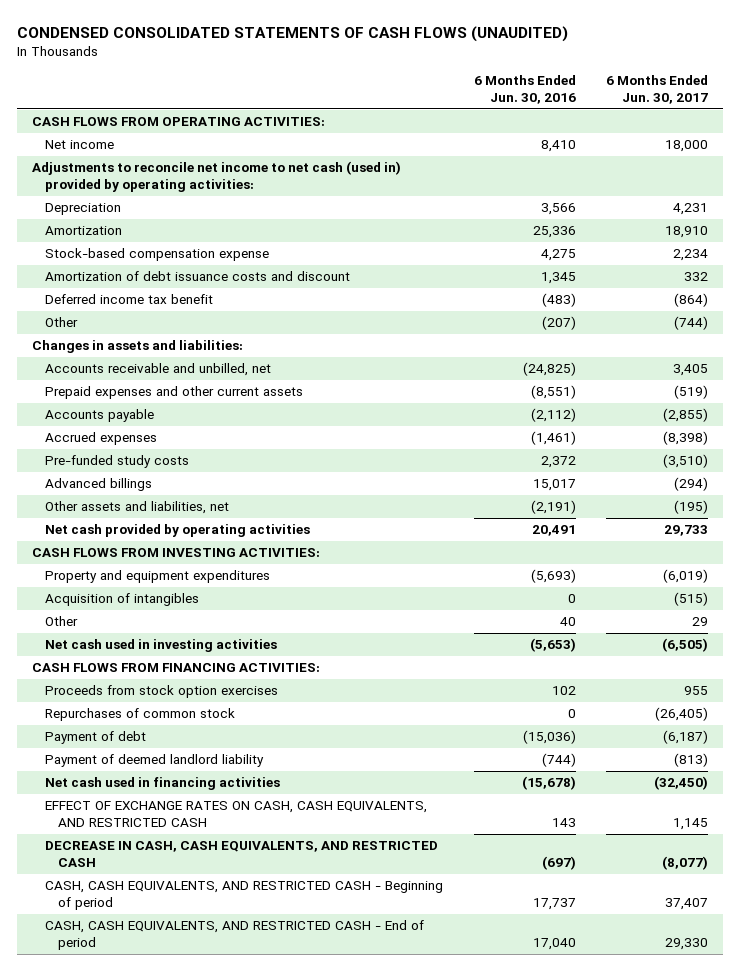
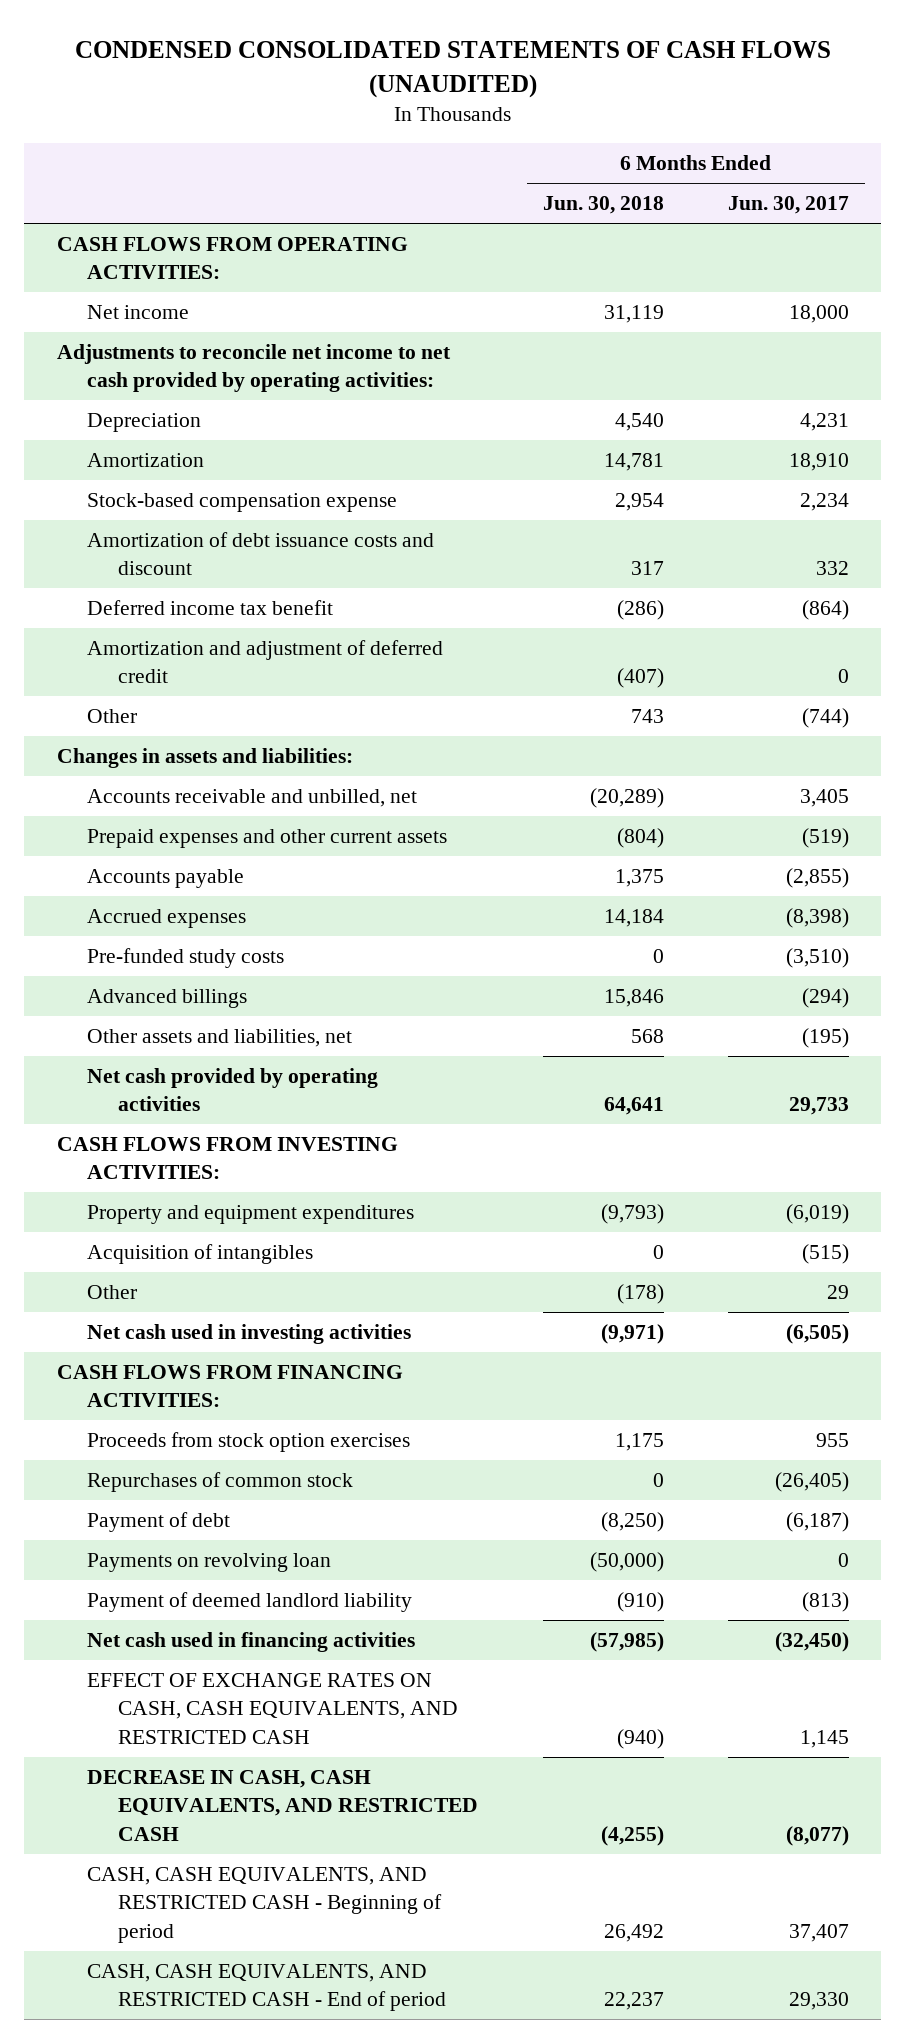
- | 6 Months Ended Jun. 30, 2016 | 6 Months Ended Jun. 30, 2017
+ | 6 Months Ended Jun. 30, 2018 | 6 Months Ended Jun. 30, 2017
- Adjustments to reconcile net income to net cash (used in) provided by operating activities:
+ Adjustments to reconcile net income to net cash provided by operating activities:
+ Amortization and adjustment of deferred credit | (407) | 0
+ Payments on revolving loan | (50,000) | 0

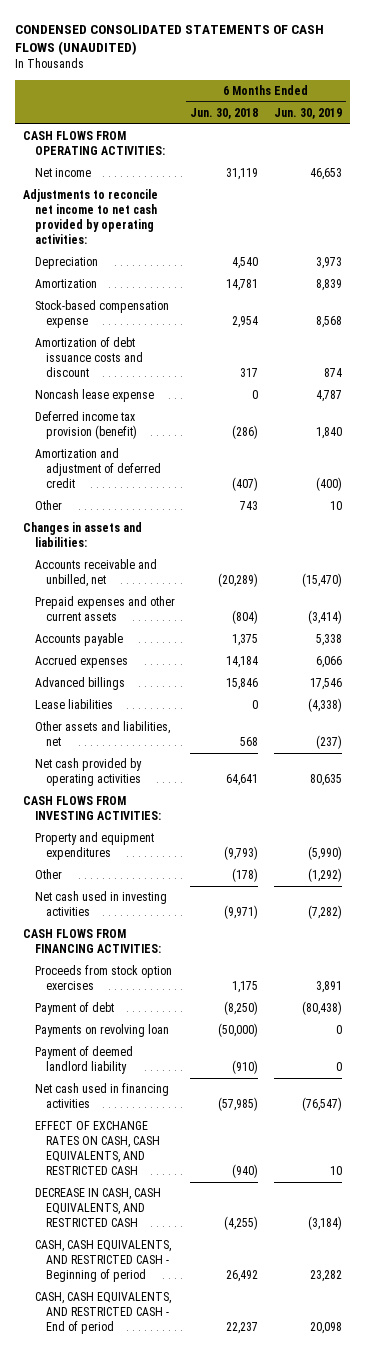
- | 6 Months Ended Jun. 30, 2018 | 6 Months Ended Jun. 30, 2017
+ | 6 Months Ended Jun. 30, 2018 | 6 Months Ended Jun. 30, 2019
- Deferred income tax benefit | (286) | (864)
+ Noncash lease expense | 0 | 4,787
+ Deferred income tax provision (benefit) | (286) | 1,840
- Pre-funded study costs | 0 | (3,510)
+ Lease liabilities | 0 | (4,338)
- Acquisition of intangibles | 0 | (515)
- Repurchases of common stock | 0 | (26,405)

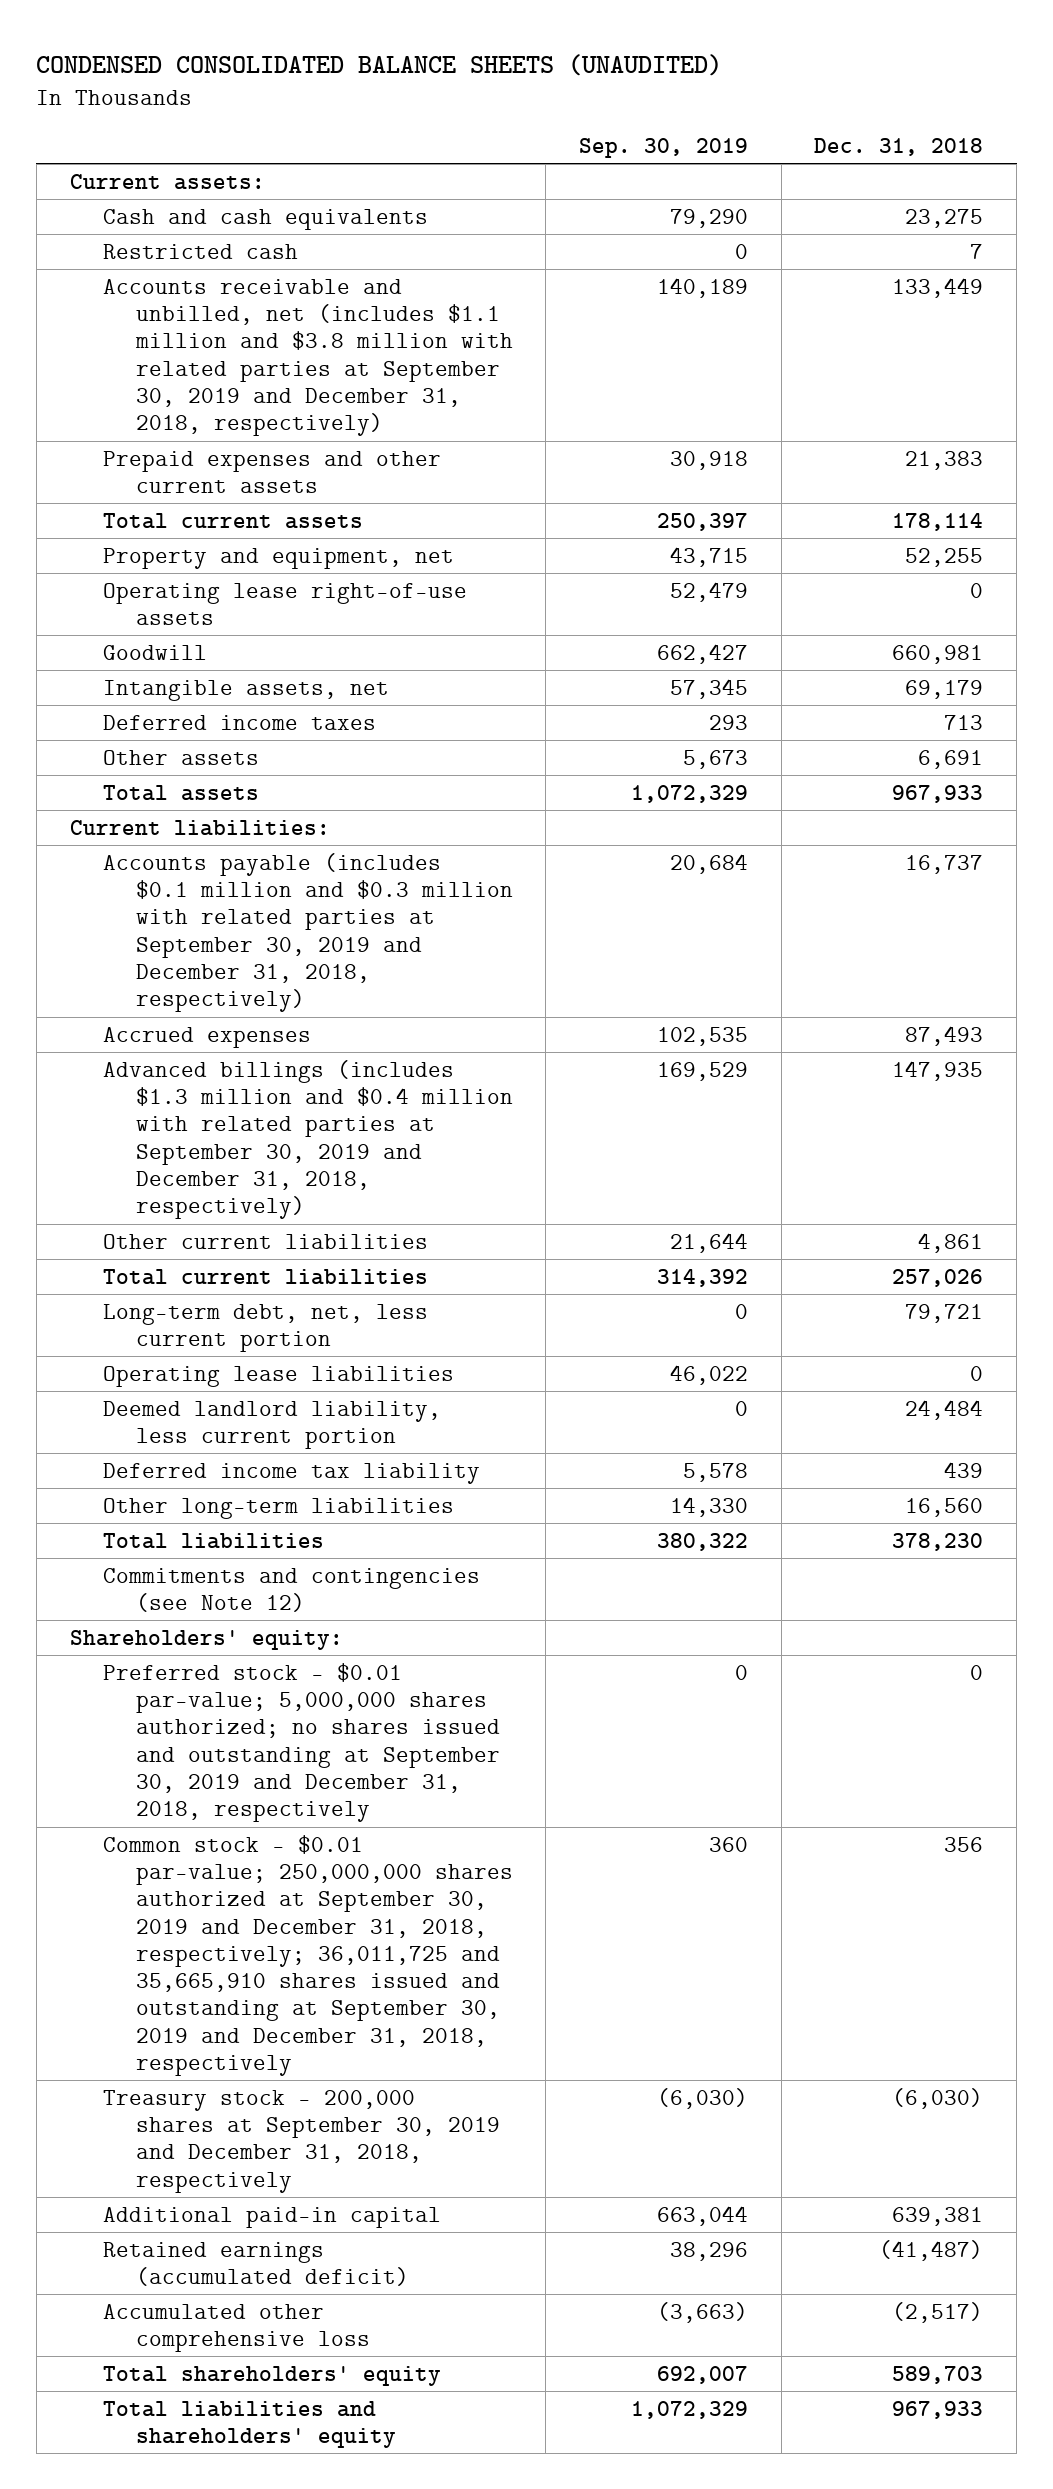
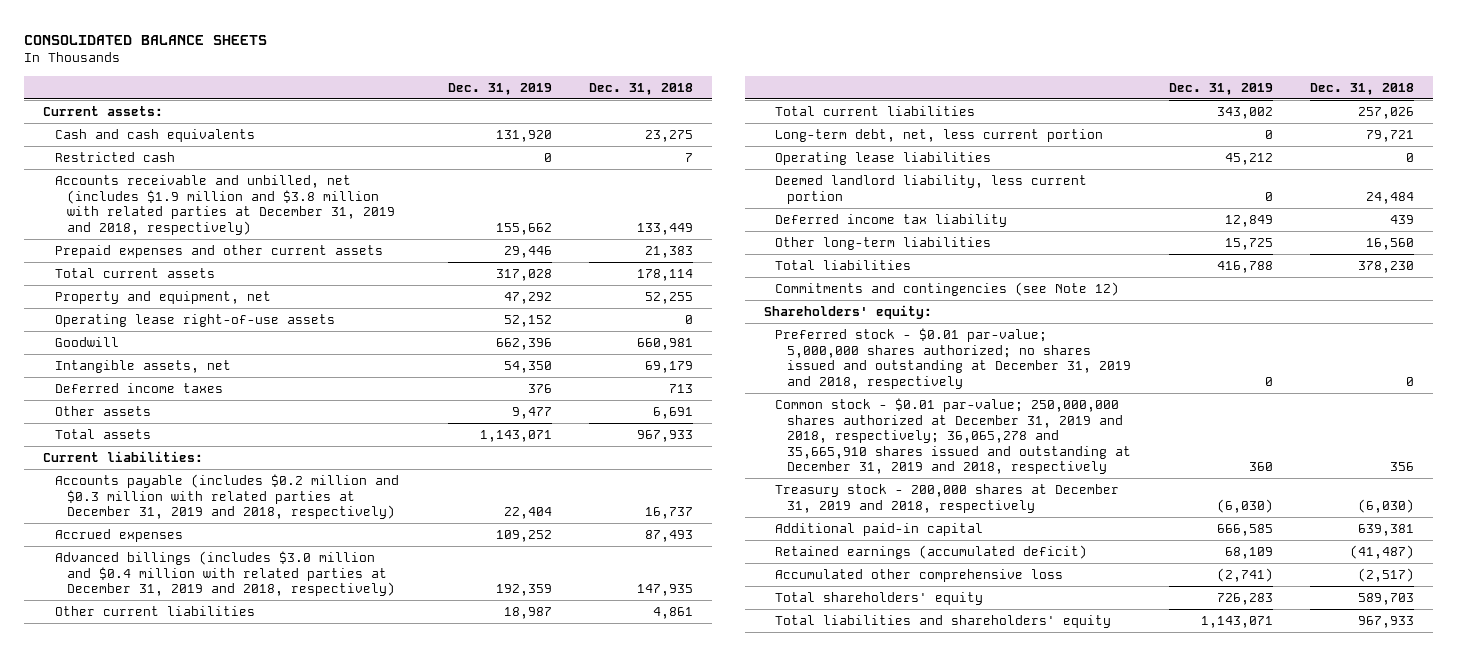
- CONDENSED CONSOLIDATED BALANCE SHEETS (UNAUDITED)
+ CONSOLIDATED BALANCE SHEETS
- | Sep. 30, 2019 | Dec. 31, 2018
+ | Dec. 31, 2019 | Dec. 31, 2018
- Accounts receivable and unbilled, net (includes $1.1 million and $3.8 million with related parties at September 30, 2019 and December 31, 2018, respectively) | 140,189 | 133,449
+ Accounts receivable and unbilled, net (includes $1.9 million and $3.8 million with related parties at December 31, 2019 and 2018, respectively) | 155,662 | 133,449
- Accounts payable (includes $0.1 million and $0.3 million with related parties at September 30, 2019 and December 31, 2018, respectively) | 20,684 | 16,737
+ Accounts payable (includes $0.2 million and $0.3 million with related parties at December 31, 2019 and 2018, respectively) | 22,404 | 16,737
- Advanced billings (includes $1.3 million and $0.4 million with related parties at September 30, 2019 and December 31, 2018, respectively) | 169,529 | 147,935
+ Advanced billings (includes $3.0 million and $0.4 million with related parties at December 31, 2019 and 2018, respectively) | 192,359 | 147,935
- Preferred stock - $0.01 par-value; 5,000,000 shares authorized; no shares issued and outstanding at September 30, 2019 and December 31, 2018, respectively | 0 | 0
- Common stock - $0.01 par-value; 250,000,000 shares authorized at September 30, 2019 and December 31, 2018, respectively; 36,011,725 and 35,665,910 shares issued and outstanding at September 30, 2019 and December 31, 2018, respectively | 360 | 356
- Treasury stock - 200,000 shares at September 30, 2019 and December 31, 2018, respectively | (6,030) | (6,030)
+ Preferred stock - $0.01 par-value; 5,000,000 shares authorized; no shares issued and outstanding at December 31, 2019 and 2018, respectively | 0 | 0
+ Common stock - $0.01 par-value; 250,000,000 shares authorized at December 31, 2019 and 2018, respectively; 36,065,278 and 35,665,910 shares issued and outstanding at December 31, 2019 and 2018, respectively | 360 | 356
+ Treasury stock - 200,000 shares at December 31, 2019 and 2018, respectively | (6,030) | (6,030)

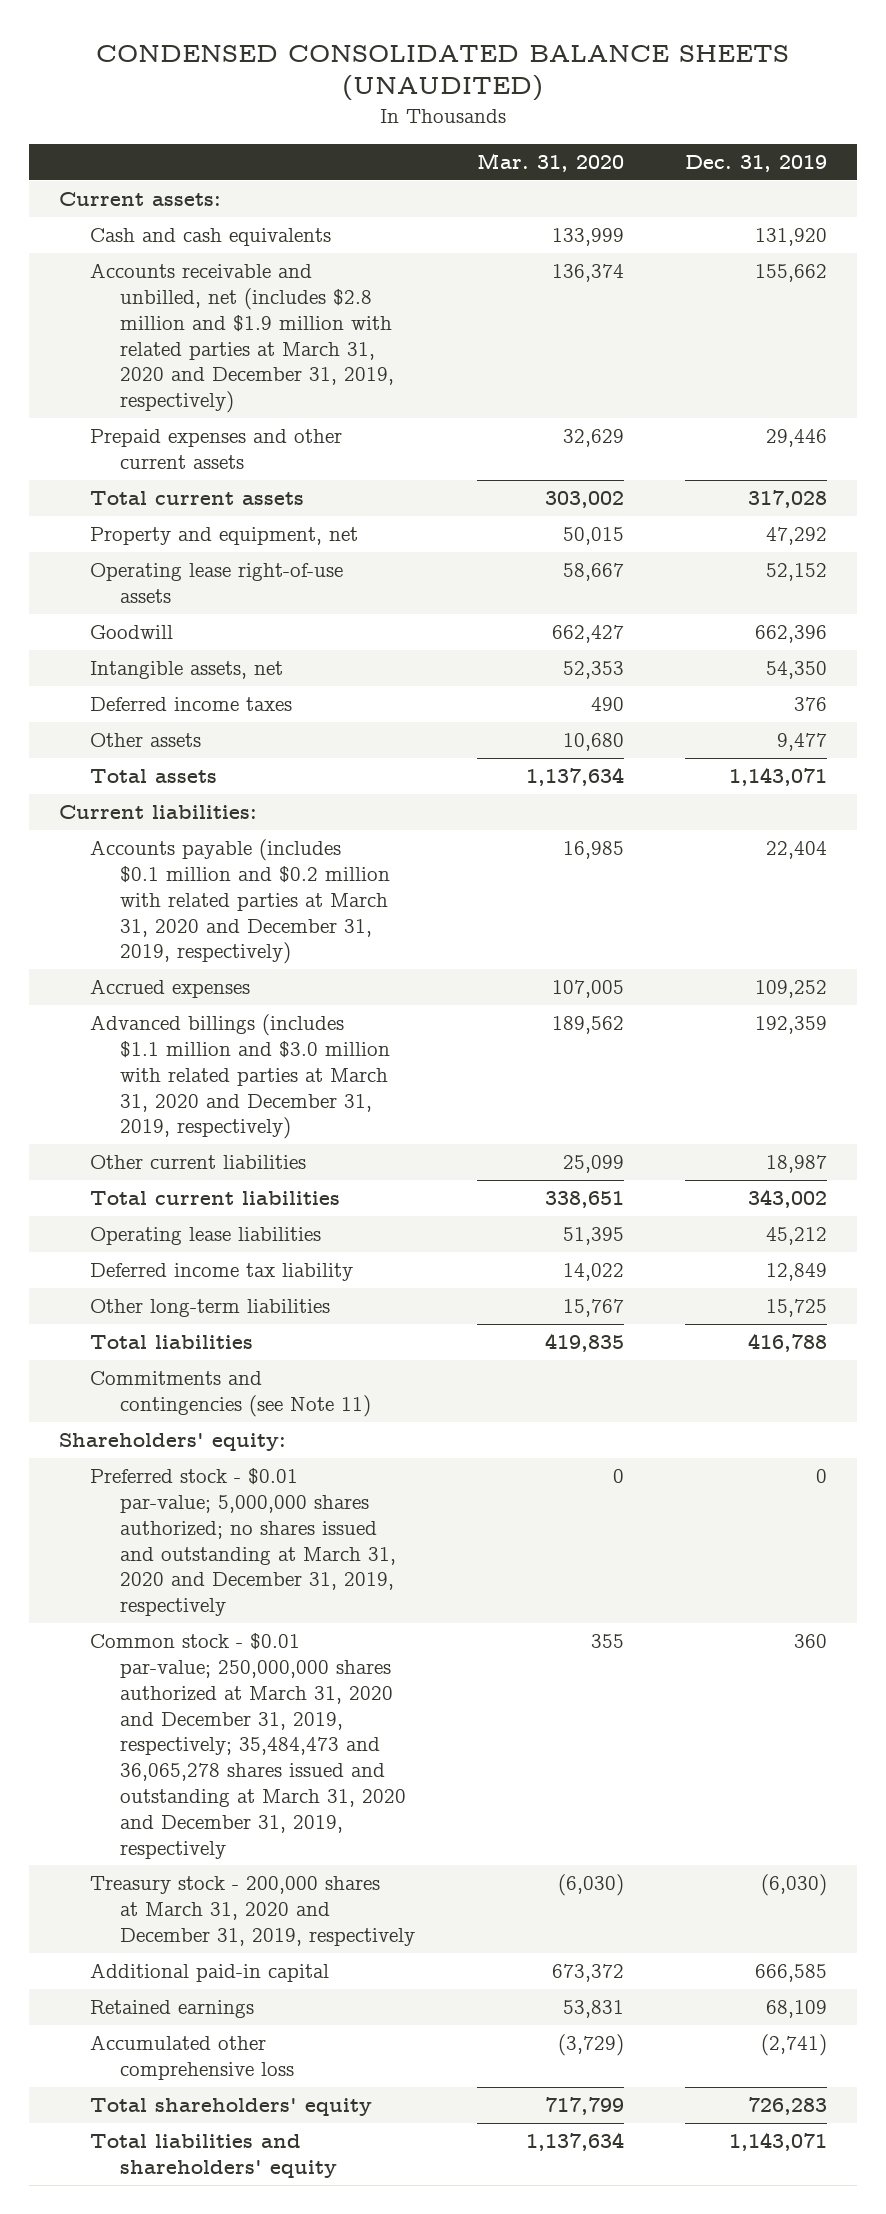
- CONSOLIDATED BALANCE SHEETS
+ CONDENSED CONSOLIDATED BALANCE SHEETS (UNAUDITED)
- | Dec. 31, 2019 | Dec. 31, 2018
+ | Mar. 31, 2020 | Dec. 31, 2019
- Restricted cash | 0 | 7
- Accounts receivable and unbilled, net (includes $1.9 million and $3.8 million with related parties at December 31, 2019 and 2018, respectively) | 155,662 | 133,449
+ Accounts receivable and unbilled, net (includes $2.8 million and $1.9 million with related parties at March 31, 2020 and December 31, 2019, respectively) | 136,374 | 155,662
- Accounts payable (includes $0.2 million and $0.3 million with related parties at December 31, 2019 and 2018, respectively) | 22,404 | 16,737
+ Accounts payable (includes $0.1 million and $0.2 million with related parties at March 31, 2020 and December 31, 2019, respectively) | 16,985 | 22,404
- Advanced billings (includes $3.0 million and $0.4 million with related parties at December 31, 2019 and 2018, respectively) | 192,359 | 147,935
+ Advanced billings (includes $1.1 million and $3.0 million with related parties at March 31, 2020 and December 31, 2019, respectively) | 189,562 | 192,359
- Long-term debt, net, less current portion | 0 | 79,721
- Deemed landlord liability, less current portion | 0 | 24,484
- Commitments and contingencies (see Note 12)
+ Commitments and contingencies (see Note 11)
- Preferred stock - $0.01 par-value; 5,000,000 shares authorized; no shares issued and outstanding at December 31, 2019 and 2018, respectively | 0 | 0
- Common stock - $0.01 par-value; 250,000,000 shares authorized at December 31, 2019 and 2018, respectively; 36,065,278 and 35,665,910 shares issued and outstanding at December 31, 2019 and 2018, respectively | 360 | 356
- Treasury stock - 200,000 shares at December 31, 2019 and 2018, respectively | (6,030) | (6,030)
+ Preferred stock - $0.01 par-value; 5,000,000 shares authorized; no shares issued and outstanding at March 31, 2020 and December 31, 2019, respectively | 0 | 0
+ Common stock - $0.01 par-value; 250,000,000 shares authorized at March 31, 2020 and December 31, 2019, respectively; 35,484,473 and 36,065,278 shares issued and outstanding at March 31, 2020 and December 31, 2019, respectively | 355 | 360
+ Treasury stock - 200,000 shares at March 31, 2020 and December 31, 2019, respectively | (6,030) | (6,030)
- Retained earnings (accumulated deficit) | 68,109 | (41,487)
+ Retained earnings | 53,831 | 68,109

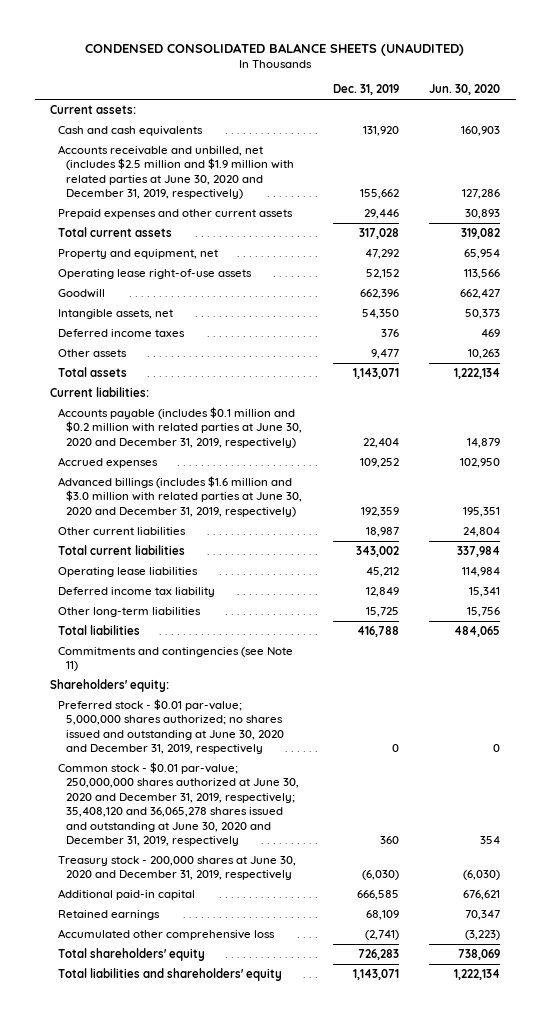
- | Mar. 31, 2020 | Dec. 31, 2019
+ | Dec. 31, 2019 | Jun. 30, 2020
- Accounts receivable and unbilled, net (includes $2.8 million and $1.9 million with related parties at March 31, 2020 and December 31, 2019, respectively) | 136,374 | 155,662
+ Accounts receivable and unbilled, net (includes $2.5 million and $1.9 million with related parties at June 30, 2020 and December 31, 2019, respectively) | 155,662 | 127,286
- Accounts payable (includes $0.1 million and $0.2 million with related parties at March 31, 2020 and December 31, 2019, respectively) | 16,985 | 22,404
+ Accounts payable (includes $0.1 million and $0.2 million with related parties at June 30, 2020 and December 31, 2019, respectively) | 22,404 | 14,879
- Advanced billings (includes $1.1 million and $3.0 million with related parties at March 31, 2020 and December 31, 2019, respectively) | 189,562 | 192,359
+ Advanced billings (includes $1.6 million and $3.0 million with related parties at June 30, 2020 and December 31, 2019, respectively) | 192,359 | 195,351
- Preferred stock - $0.01 par-value; 5,000,000 shares authorized; no shares issued and outstanding at March 31, 2020 and December 31, 2019, respectively | 0 | 0
- Common stock - $0.01 par-value; 250,000,000 shares authorized at March 31, 2020 and December 31, 2019, respectively; 35,484,473 and 36,065,278 shares issued and outstanding at March 31, 2020 and December 31, 2019, respectively | 355 | 360
- Treasury stock - 200,000 shares at March 31, 2020 and December 31, 2019, respectively | (6,030) | (6,030)
+ Preferred stock - $0.01 par-value; 5,000,000 shares authorized; no shares issued and outstanding at June 30, 2020 and December 31, 2019, respectively | 0 | 0
+ Common stock - $0.01 par-value; 250,000,000 shares authorized at June 30, 2020 and December 31, 2019, respectively; 35,408,120 and 36,065,278 shares issued and outstanding at June 30, 2020 and December 31, 2019, respectively | 360 | 354
+ Treasury stock - 200,000 shares at June 30, 2020 and December 31, 2019, respectively | (6,030) | (6,030)

